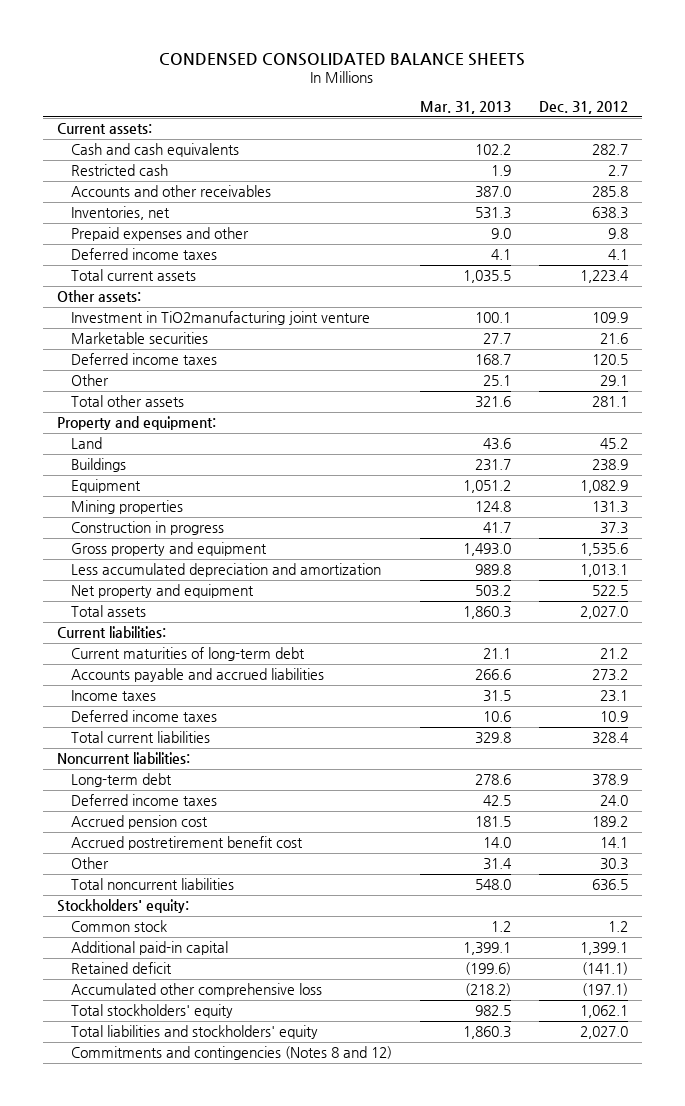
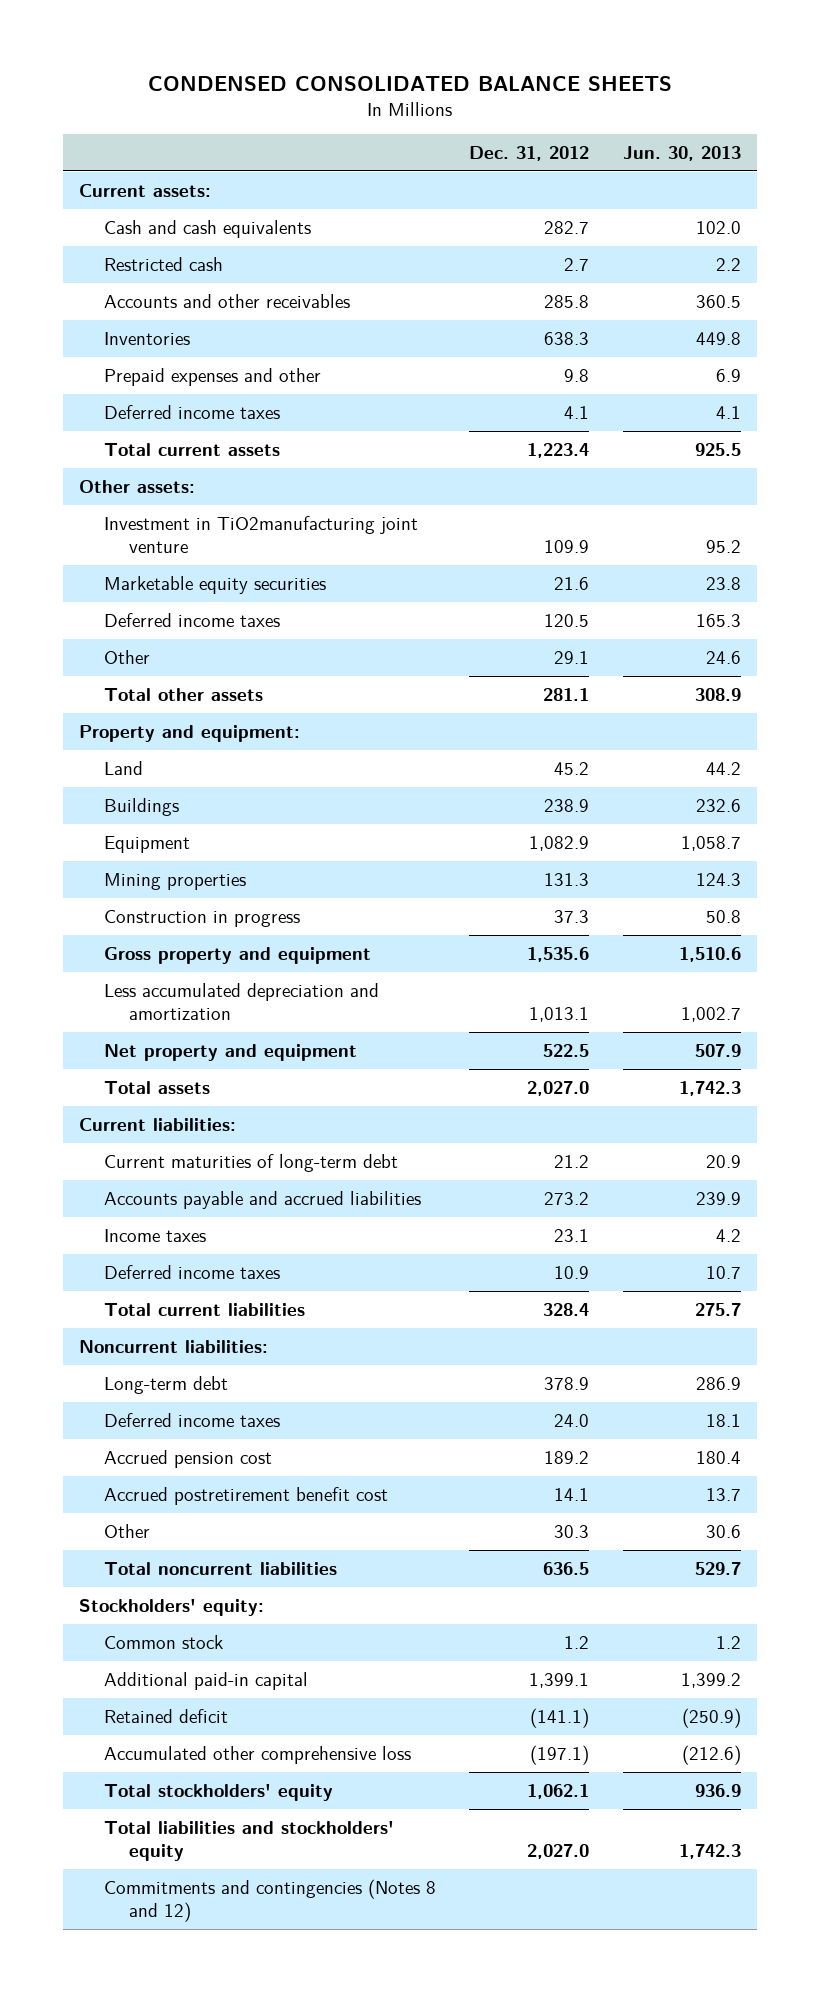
- | Mar. 31, 2013 | Dec. 31, 2012
+ | Dec. 31, 2012 | Jun. 30, 2013
- Inventories, net | 531.3 | 638.3
+ Inventories | 638.3 | 449.8
- Marketable securities | 27.7 | 21.6
+ Marketable equity securities | 21.6 | 23.8

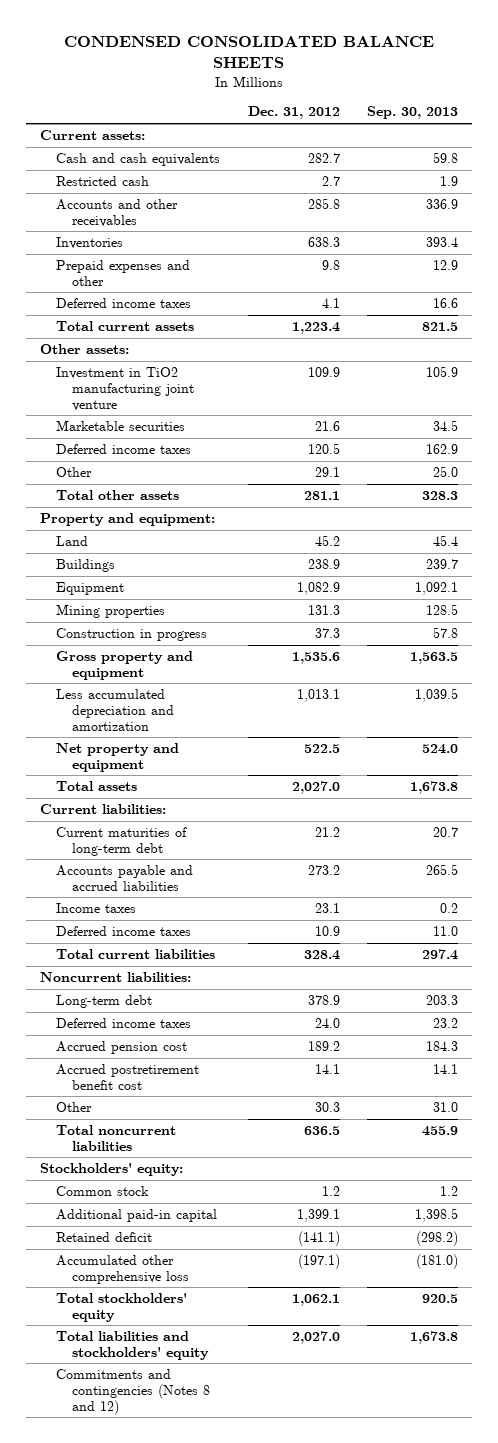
- | Dec. 31, 2012 | Jun. 30, 2013
+ | Dec. 31, 2012 | Sep. 30, 2013
- Investment in TiO2manufacturing joint venture | 109.9 | 95.2
- Marketable equity securities | 21.6 | 23.8
+ Investment in TiO2 manufacturing joint venture | 109.9 | 105.9
+ Marketable securities | 21.6 | 34.5

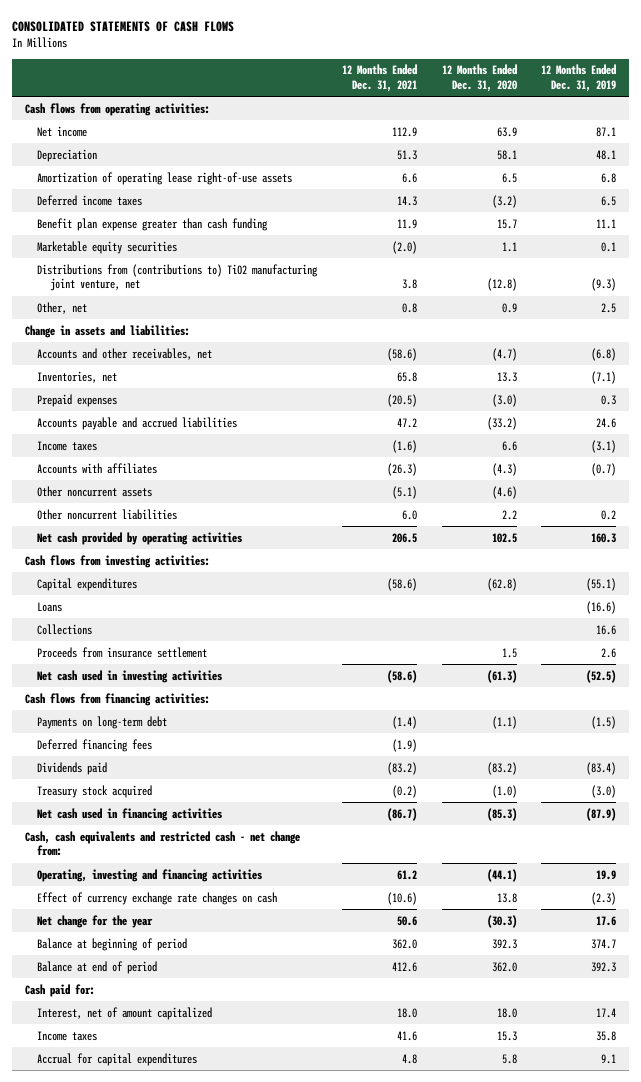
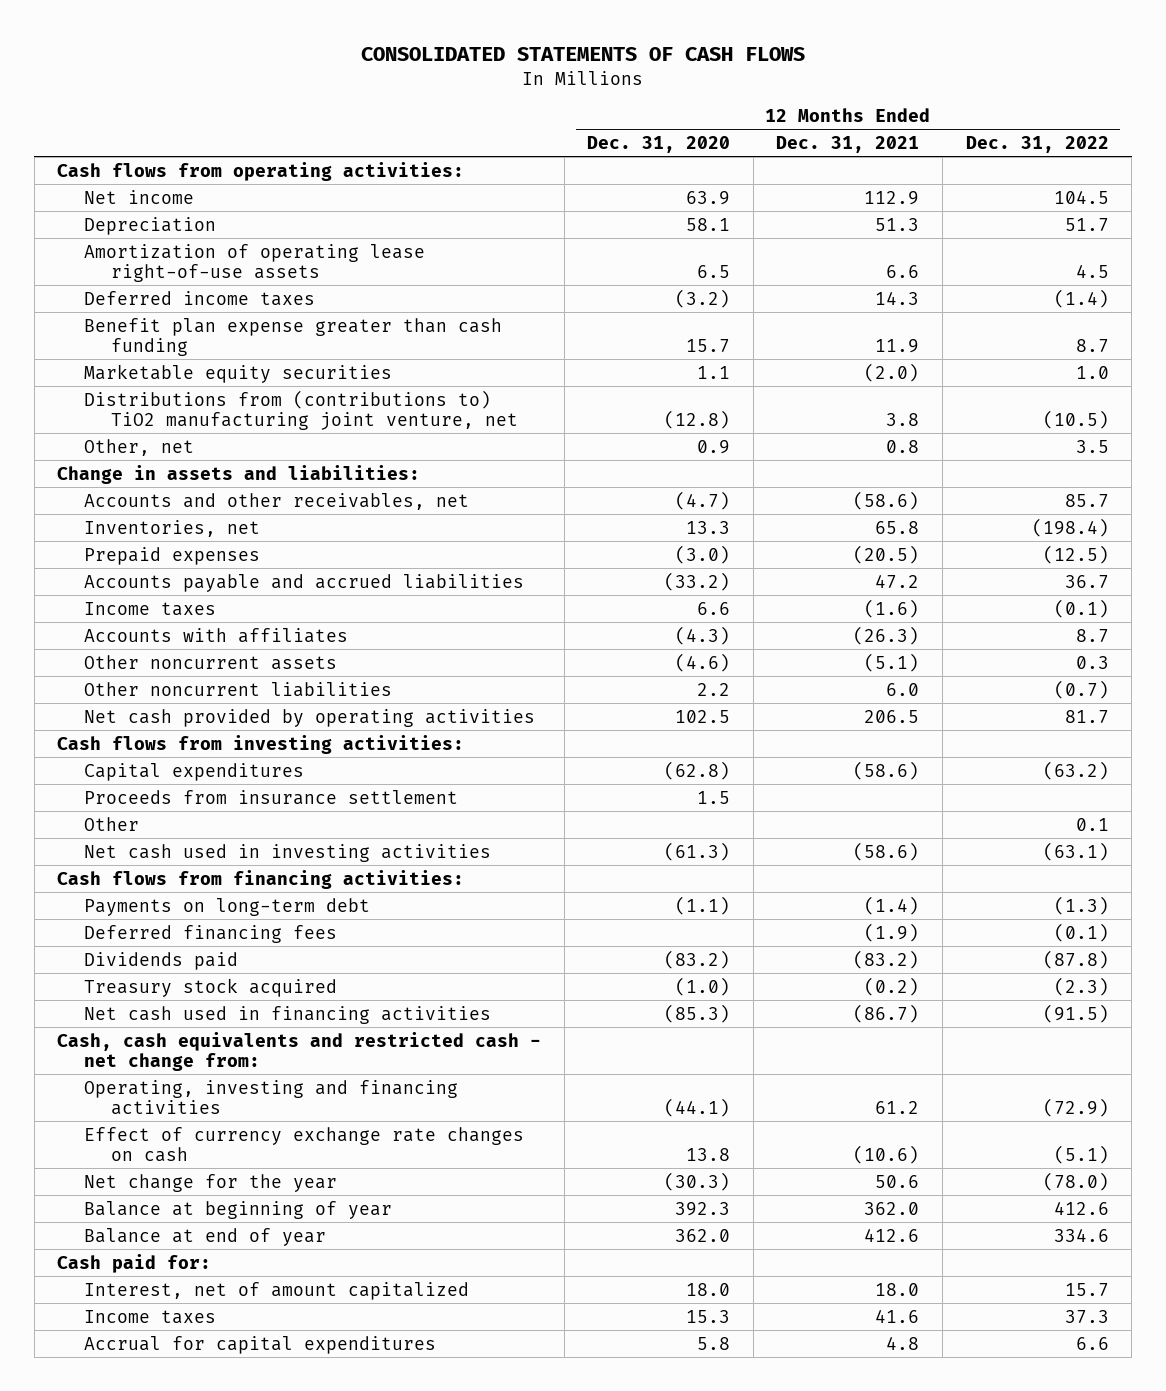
- | 12 Months Ended Dec. 31, 2021 | 12 Months Ended Dec. 31, 2020 | 12 Months Ended Dec. 31, 2019
+ | 12 Months Ended Dec. 31, 2020 | 12 Months Ended Dec. 31, 2021 | 12 Months Ended Dec. 31, 2022
- Loans | | | (16.6)
- Collections | | | 16.6
+ Other | | | 0.1
- Balance at beginning of period | 362.0 | 392.3 | 374.7
- Balance at end of period | 412.6 | 362.0 | 392.3
+ Balance at beginning of year | 392.3 | 362.0 | 412.6
+ Balance at end of year | 362.0 | 412.6 | 334.6

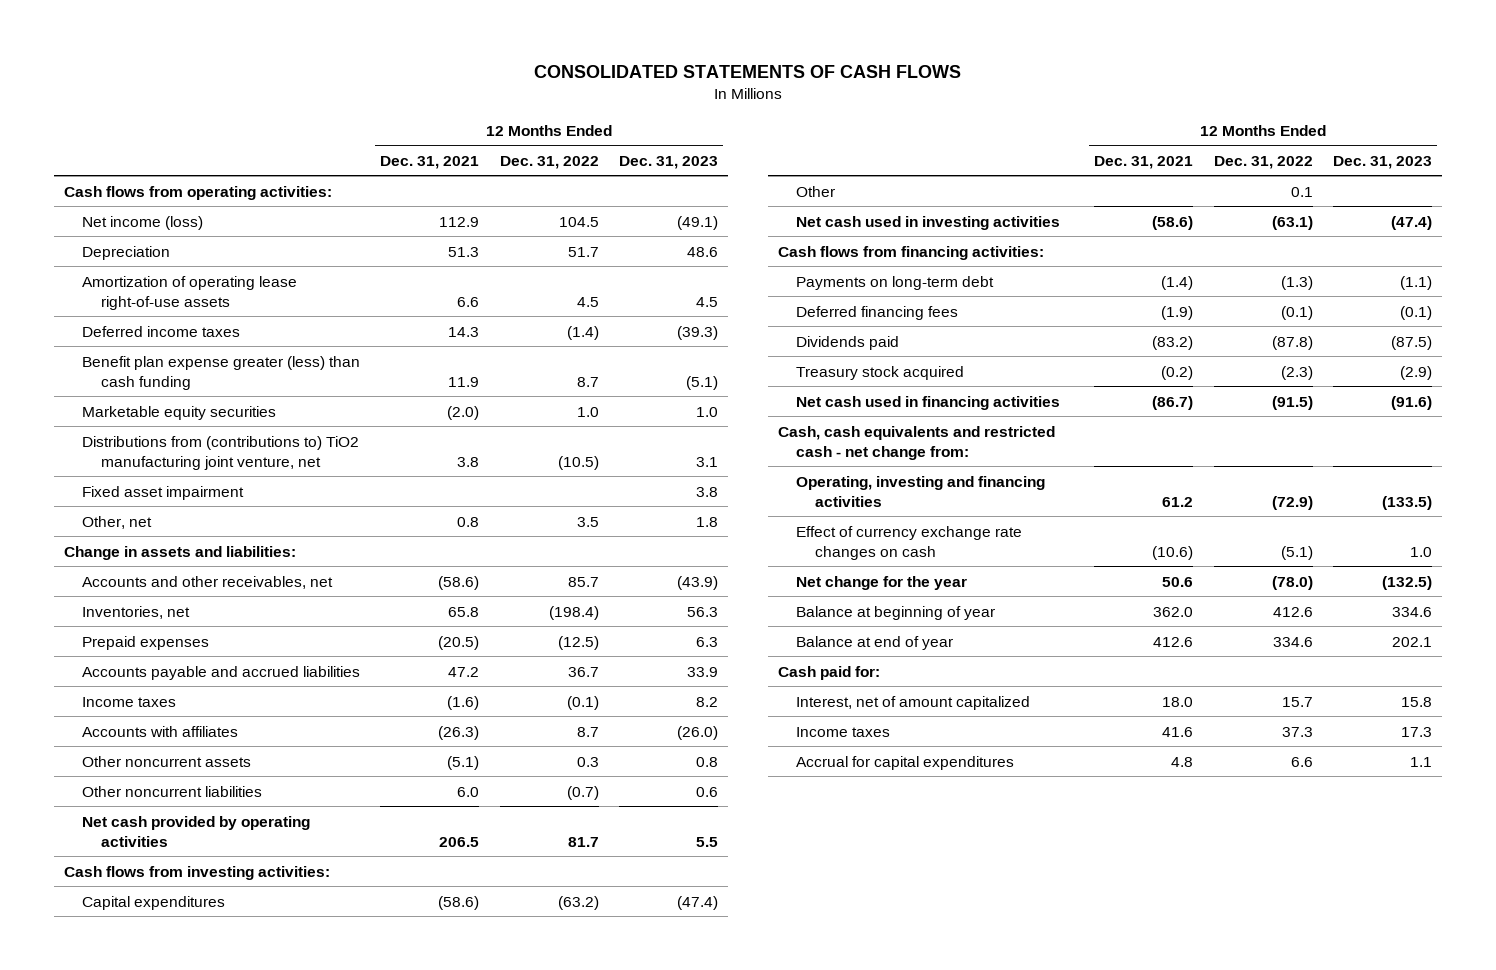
- | 12 Months Ended Dec. 31, 2020 | 12 Months Ended Dec. 31, 2021 | 12 Months Ended Dec. 31, 2022
+ | 12 Months Ended Dec. 31, 2021 | 12 Months Ended Dec. 31, 2022 | 12 Months Ended Dec. 31, 2023
- Net income | 63.9 | 112.9 | 104.5
+ Net income (loss) | 112.9 | 104.5 | (49.1)
- Benefit plan expense greater than cash funding | 15.7 | 11.9 | 8.7
+ Benefit plan expense greater (less) than cash funding | 11.9 | 8.7 | (5.1)
+ Fixed asset impairment | | | 3.8
- Proceeds from insurance settlement | 1.5 | |

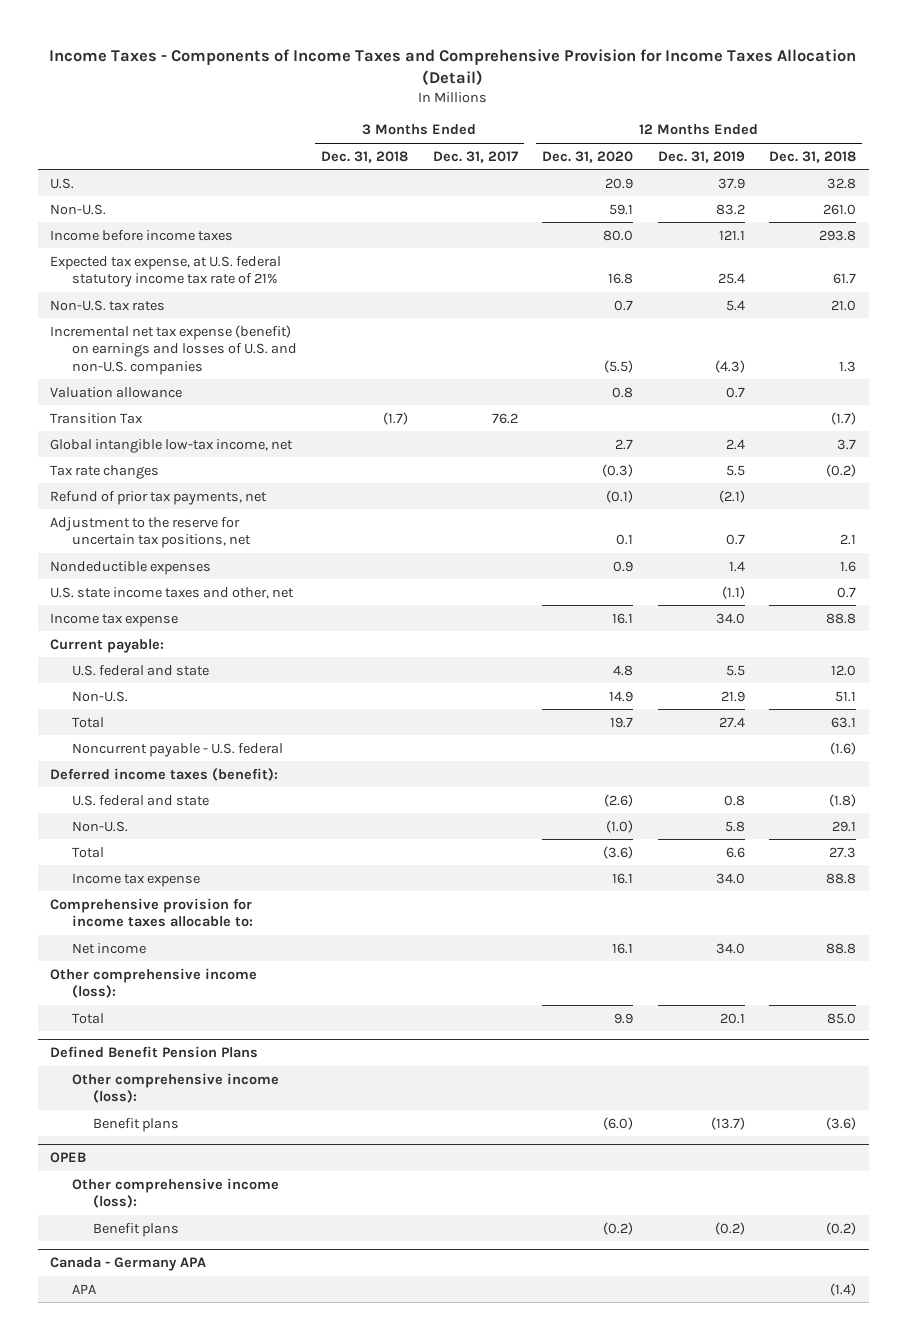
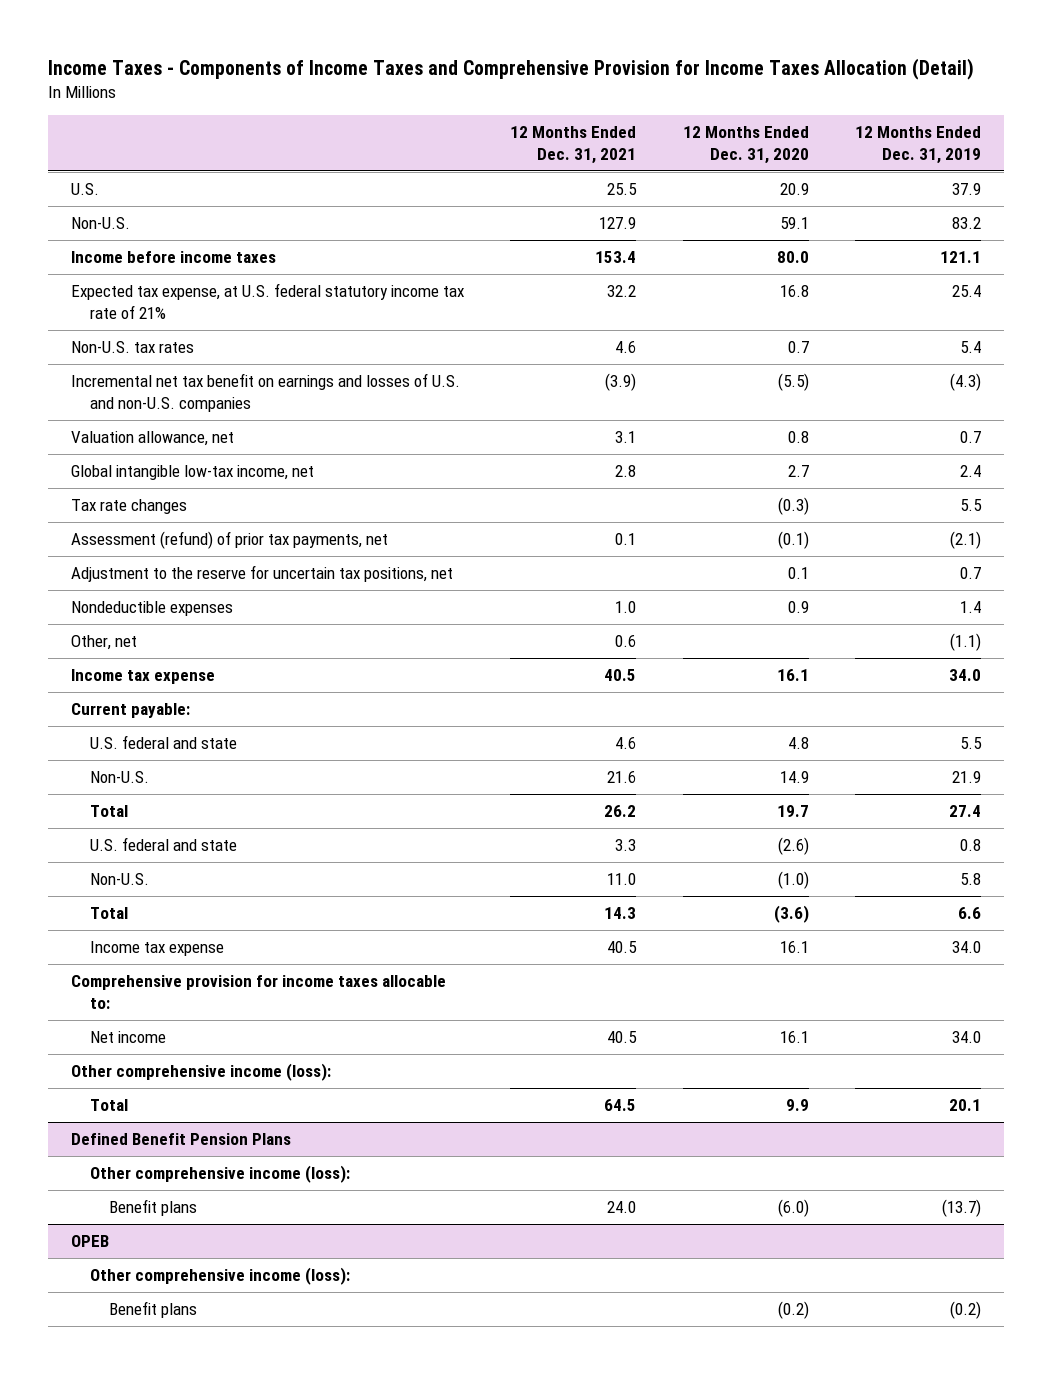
- | 3 Months Ended Dec. 31, 2018 | 3 Months Ended Dec. 31, 2017 | 12 Months Ended Dec. 31, 2020 | 12 Months Ended Dec. 31, 2019 | 12 Months Ended Dec. 31, 2018
+ | 12 Months Ended Dec. 31, 2021 | 12 Months Ended Dec. 31, 2020 | 12 Months Ended Dec. 31, 2019
- Incremental net tax expense (benefit) on earnings and losses of U.S. and non-U.S. companies | | | (5.5) | (4.3) | 1.3
- Valuation allowance | | | 0.8 | 0.7 |
- Transition Tax | (1.7) | 76.2 | | | (1.7)
+ Incremental net tax benefit on earnings and losses of U.S. and non-U.S. companies | (3.9) | (5.5) | (4.3)
+ Valuation allowance, net | 3.1 | 0.8 | 0.7
- Refund of prior tax payments, net | | | (0.1) | (2.1) |
+ Assessment (refund) of prior tax payments, net | 0.1 | (0.1) | (2.1)
- U.S. state income taxes and other, net | | | | (1.1) | 0.7
+ Other, net | 0.6 | | (1.1)
- Noncurrent payable - U.S. federal | | | | | (1.6)
- Deferred income taxes (benefit):
- Canada - Germany APA
- APA | | | | | (1.4)

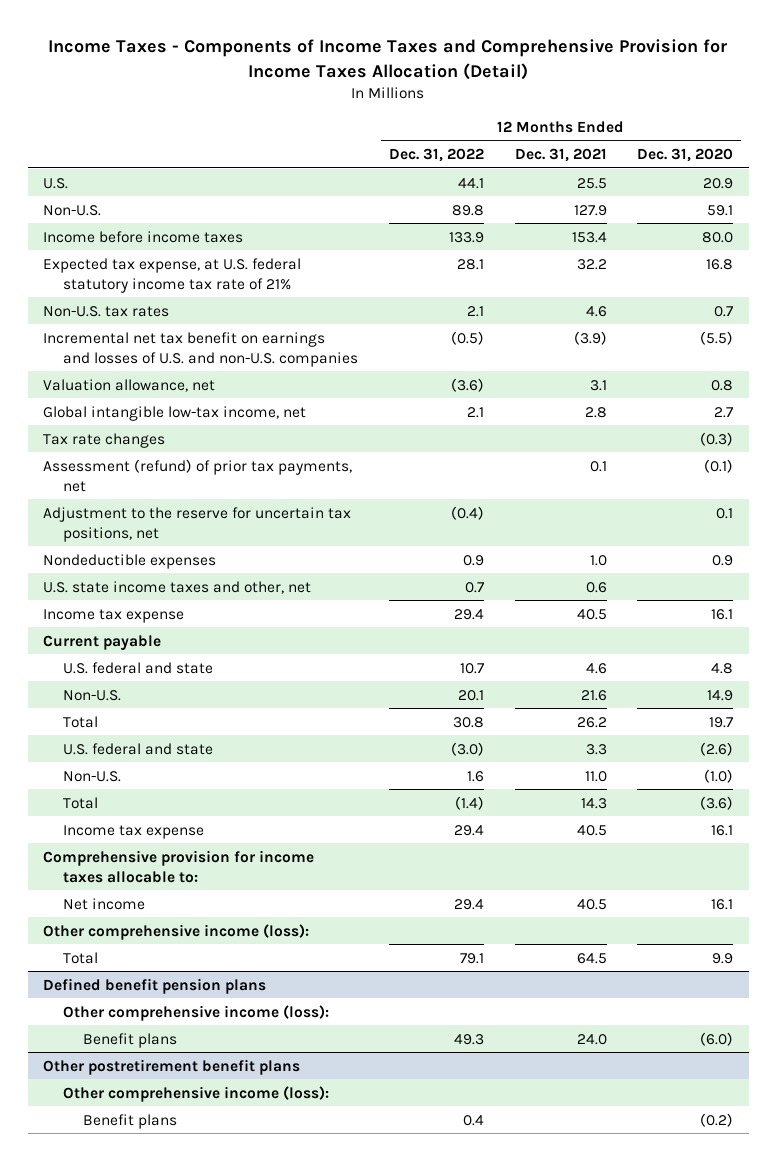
- | 12 Months Ended Dec. 31, 2021 | 12 Months Ended Dec. 31, 2020 | 12 Months Ended Dec. 31, 2019
+ | 12 Months Ended Dec. 31, 2022 | 12 Months Ended Dec. 31, 2021 | 12 Months Ended Dec. 31, 2020
- Other, net | 0.6 | | (1.1)
+ U.S. state income taxes and other, net | 0.7 | 0.6 |
- Current payable:
+ Current payable
- Defined Benefit Pension Plans
+ Defined benefit pension plans
- OPEB
+ Other postretirement benefit plans

